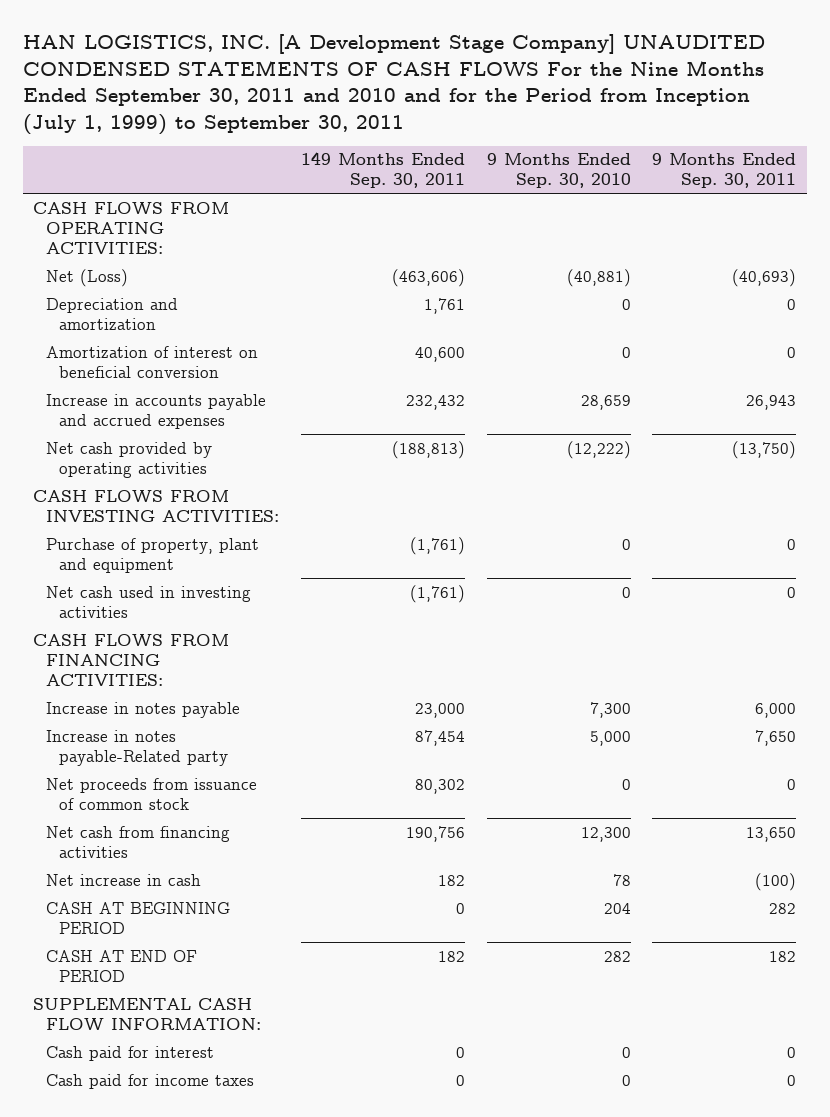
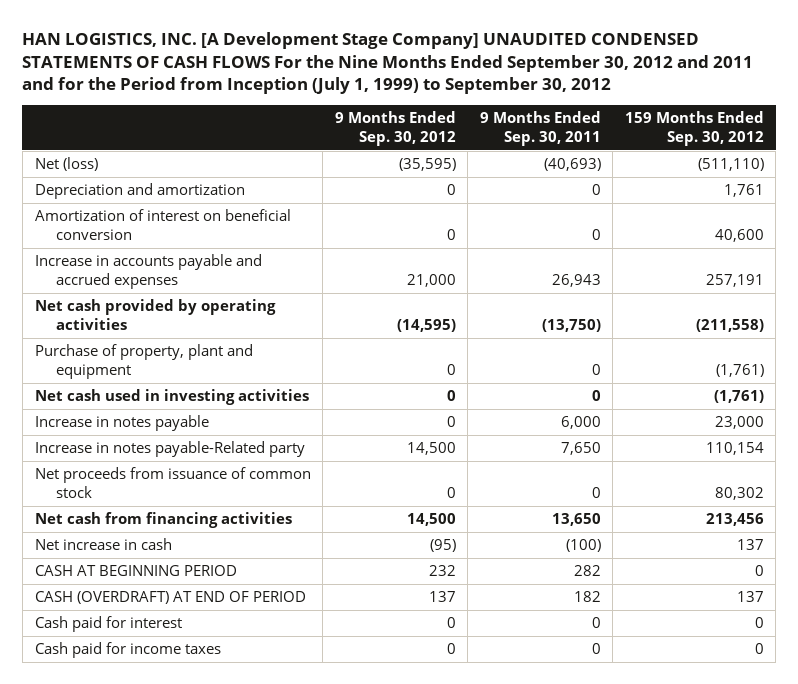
- HAN LOGISTICS, INC. [A Development Stage Company] UNAUDITED CONDENSED STATEMENTS OF CASH FLOWS For the Nine Months Ended September 30, 2011 and 2010 and for the Period from Inception (July 1, 1999) to September 30, 2011
+ HAN LOGISTICS, INC. [A Development Stage Company] UNAUDITED CONDENSED STATEMENTS OF CASH FLOWS For the Nine Months Ended September 30, 2012 and 2011 and for the Period from Inception (July 1, 1999) to September 30, 2012
- | 149 Months Ended Sep. 30, 2011 | 9 Months Ended Sep. 30, 2010 | 9 Months Ended Sep. 30, 2011
+ | 9 Months Ended Sep. 30, 2012 | 9 Months Ended Sep. 30, 2011 | 159 Months Ended Sep. 30, 2012
- CASH FLOWS FROM OPERATING ACTIVITIES:
- Net (Loss) | (463,606) | (40,881) | (40,693)
+ Net (loss) | (35,595) | (40,693) | (511,110)
- CASH FLOWS FROM INVESTING ACTIVITIES:
- CASH FLOWS FROM FINANCING ACTIVITIES:
- CASH AT END OF PERIOD | 182 | 282 | 182
- SUPPLEMENTAL CASH FLOW INFORMATION:
+ CASH (OVERDRAFT) AT END OF PERIOD | 137 | 182 | 137

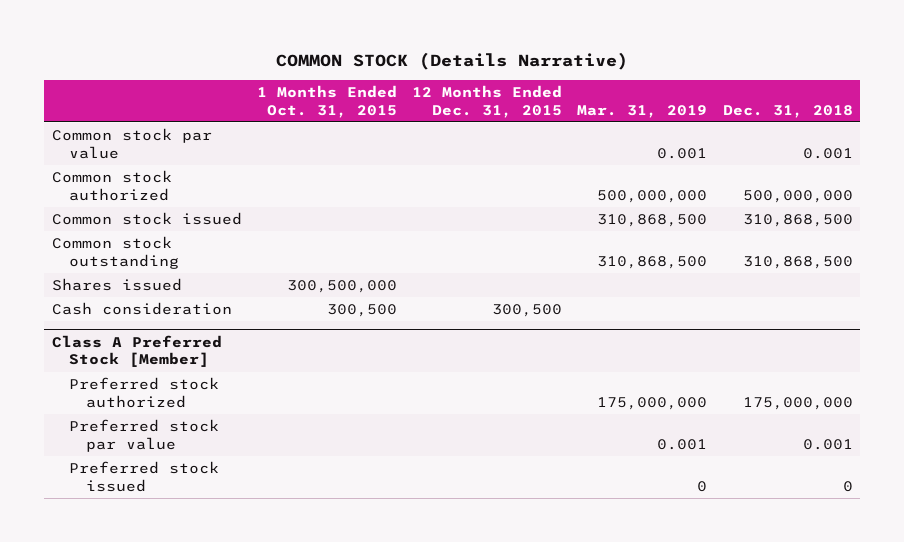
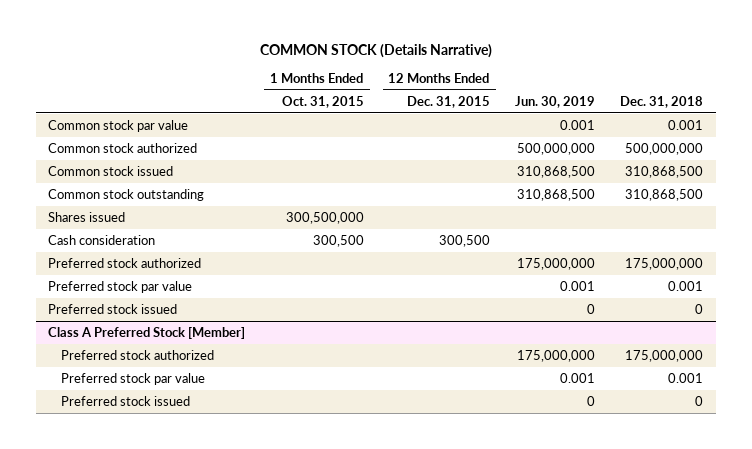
- | 1 Months Ended Oct. 31, 2015 | 12 Months Ended Dec. 31, 2015 | Mar. 31, 2019 | Dec. 31, 2018
+ | 1 Months Ended Oct. 31, 2015 | 12 Months Ended Dec. 31, 2015 | Jun. 30, 2019 | Dec. 31, 2018
+ Preferred stock authorized | | | 175,000,000 | 175,000,000
+ Preferred stock par value | | | 0.001 | 0.001
+ Preferred stock issued | | | 0 | 0

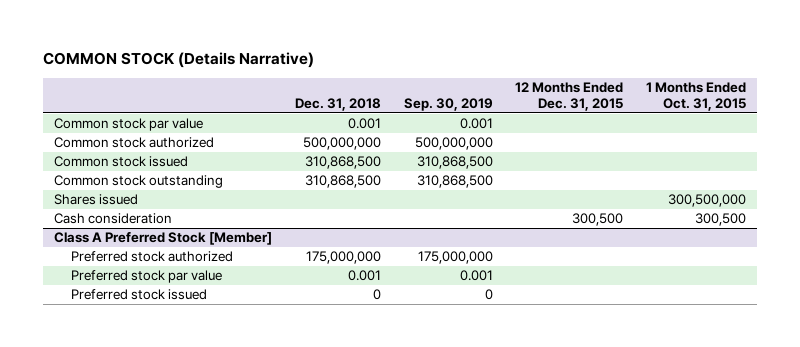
- | 1 Months Ended Oct. 31, 2015 | 12 Months Ended Dec. 31, 2015 | Jun. 30, 2019 | Dec. 31, 2018
+ | Dec. 31, 2018 | Sep. 30, 2019 | 12 Months Ended Dec. 31, 2015 | 1 Months Ended Oct. 31, 2015
- Preferred stock authorized | | | 175,000,000 | 175,000,000
- Preferred stock par value | | | 0.001 | 0.001
- Preferred stock issued | | | 0 | 0

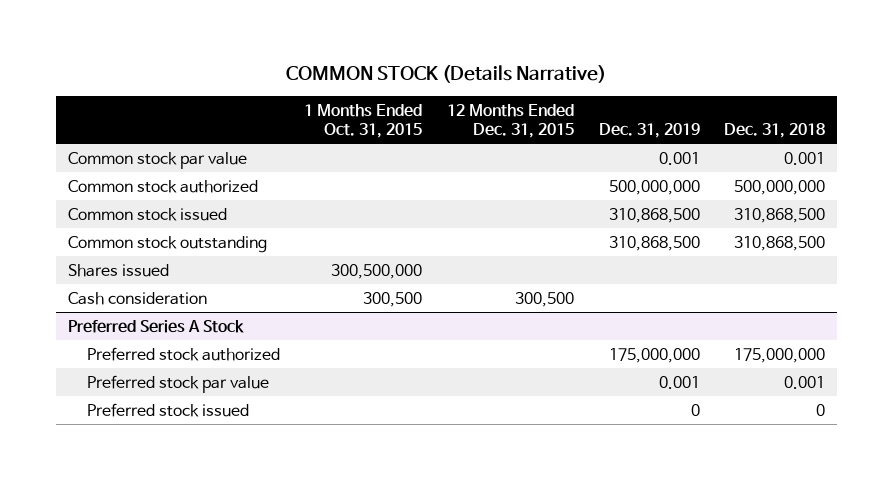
- | Dec. 31, 2018 | Sep. 30, 2019 | 12 Months Ended Dec. 31, 2015 | 1 Months Ended Oct. 31, 2015
+ | 1 Months Ended Oct. 31, 2015 | 12 Months Ended Dec. 31, 2015 | Dec. 31, 2019 | Dec. 31, 2018
- Class A Preferred Stock [Member]
+ Preferred Series A Stock

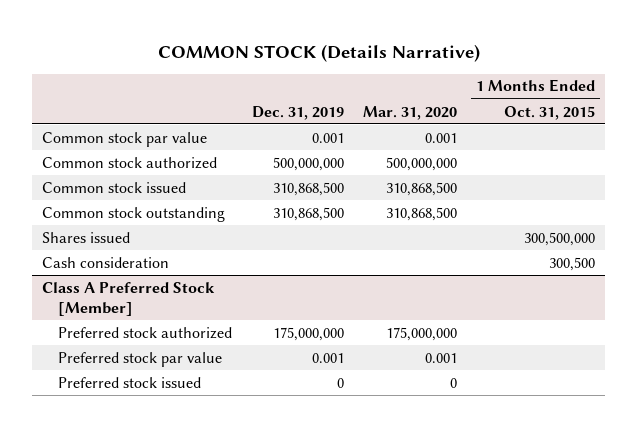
- | 1 Months Ended Oct. 31, 2015 | 12 Months Ended Dec. 31, 2015 | Dec. 31, 2019 | Dec. 31, 2018
+ | Dec. 31, 2019 | Mar. 31, 2020 | 1 Months Ended Oct. 31, 2015
- Preferred Series A Stock
+ Class A Preferred Stock [Member]

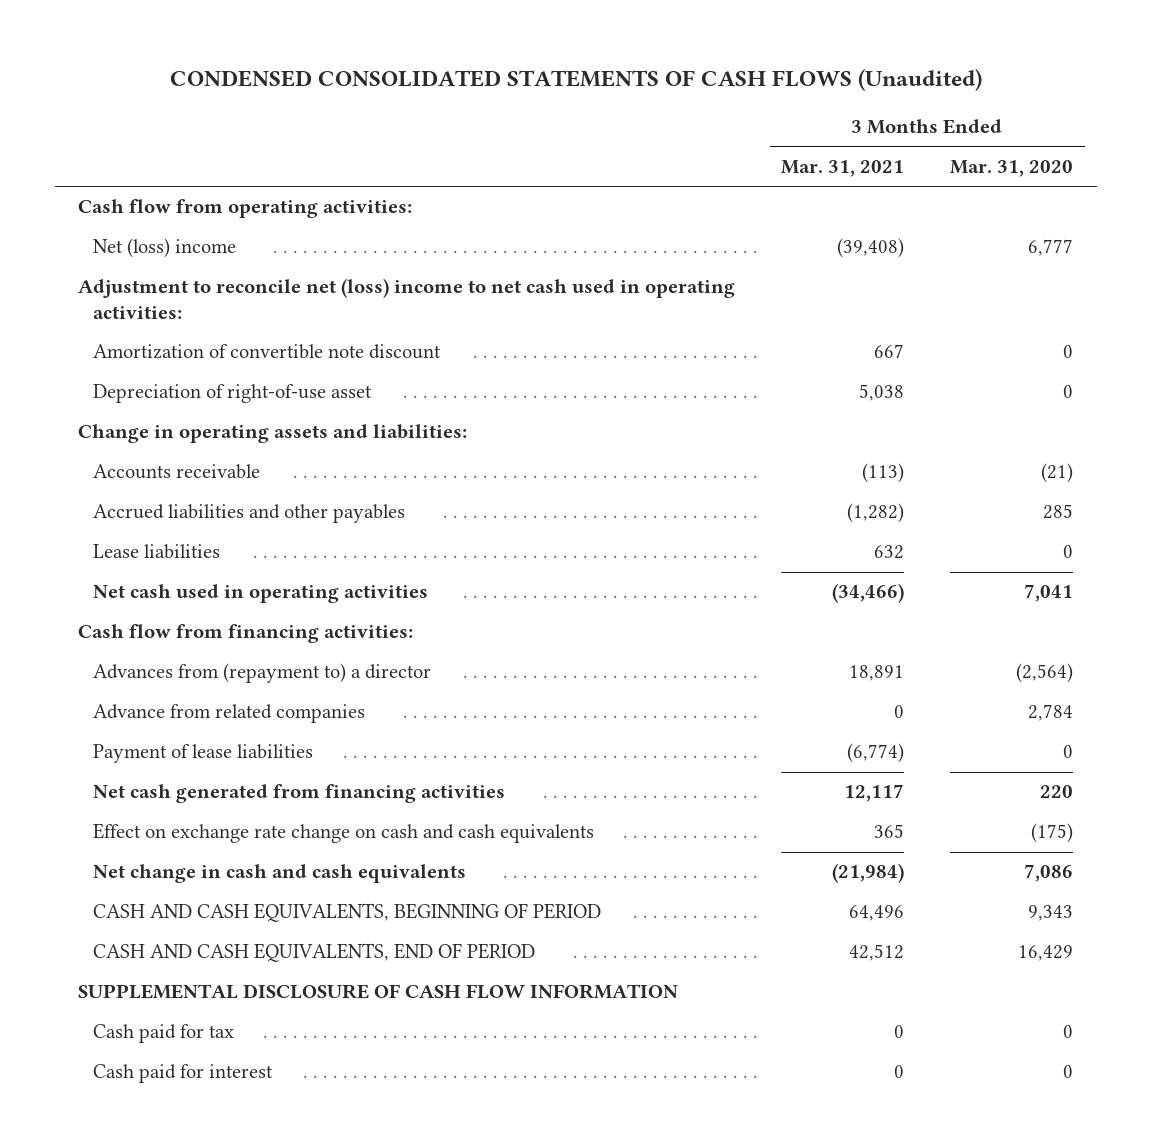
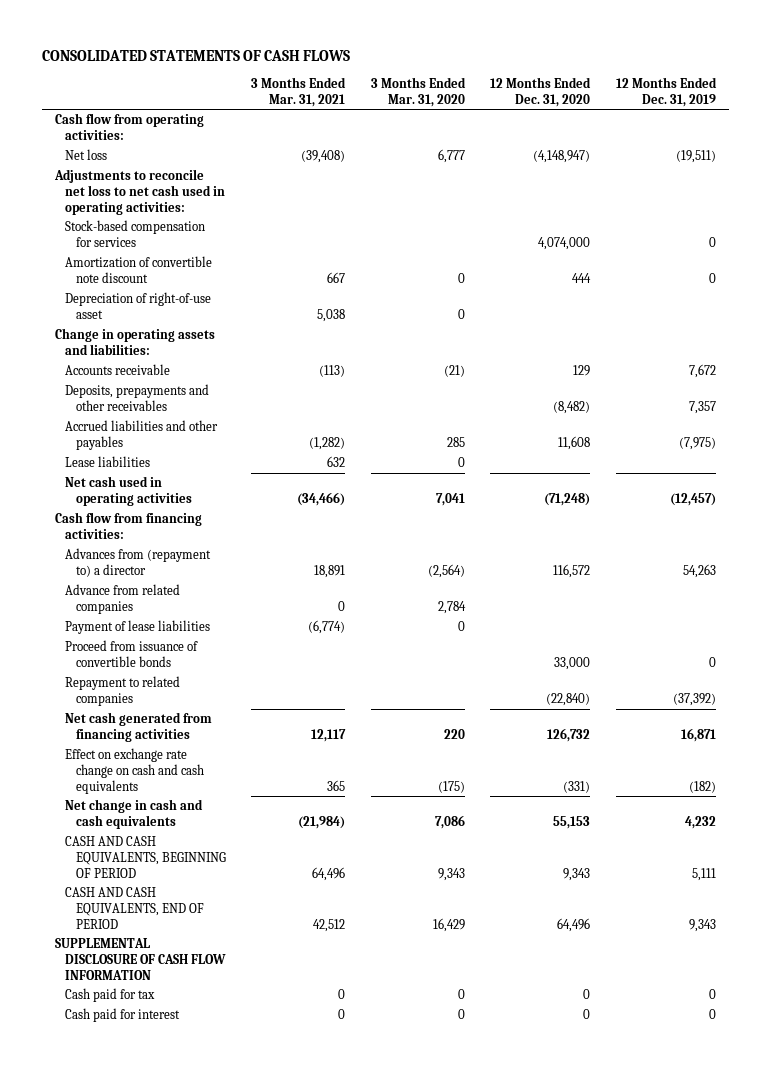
- CONDENSED CONSOLIDATED STATEMENTS OF CASH FLOWS (Unaudited)
+ CONSOLIDATED STATEMENTS OF CASH FLOWS
- | 3 Months Ended Mar. 31, 2021 | 3 Months Ended Mar. 31, 2020
+ | 3 Months Ended Mar. 31, 2021 | 3 Months Ended Mar. 31, 2020 | 12 Months Ended Dec. 31, 2020 | 12 Months Ended Dec. 31, 2019
- Net (loss) income | (39,408) | 6,777
- Adjustment to reconcile net (loss) income to net cash used in operating activities:
+ Net loss | (39,408) | 6,777 | (4,148,947) | (19,511)
+ Adjustments to reconcile net loss to net cash used in operating activities:
+ Stock-based compensation for services | | | 4,074,000 | 0
+ Deposits, prepayments and other receivables | | | (8,482) | 7,357
+ Proceed from issuance of convertible bonds | | | 33,000 | 0
+ Repayment to related companies | | | (22,840) | (37,392)

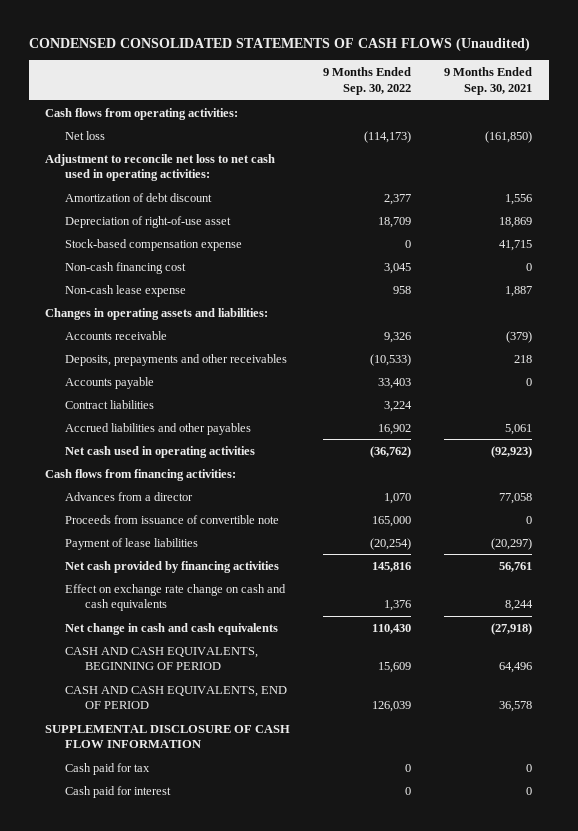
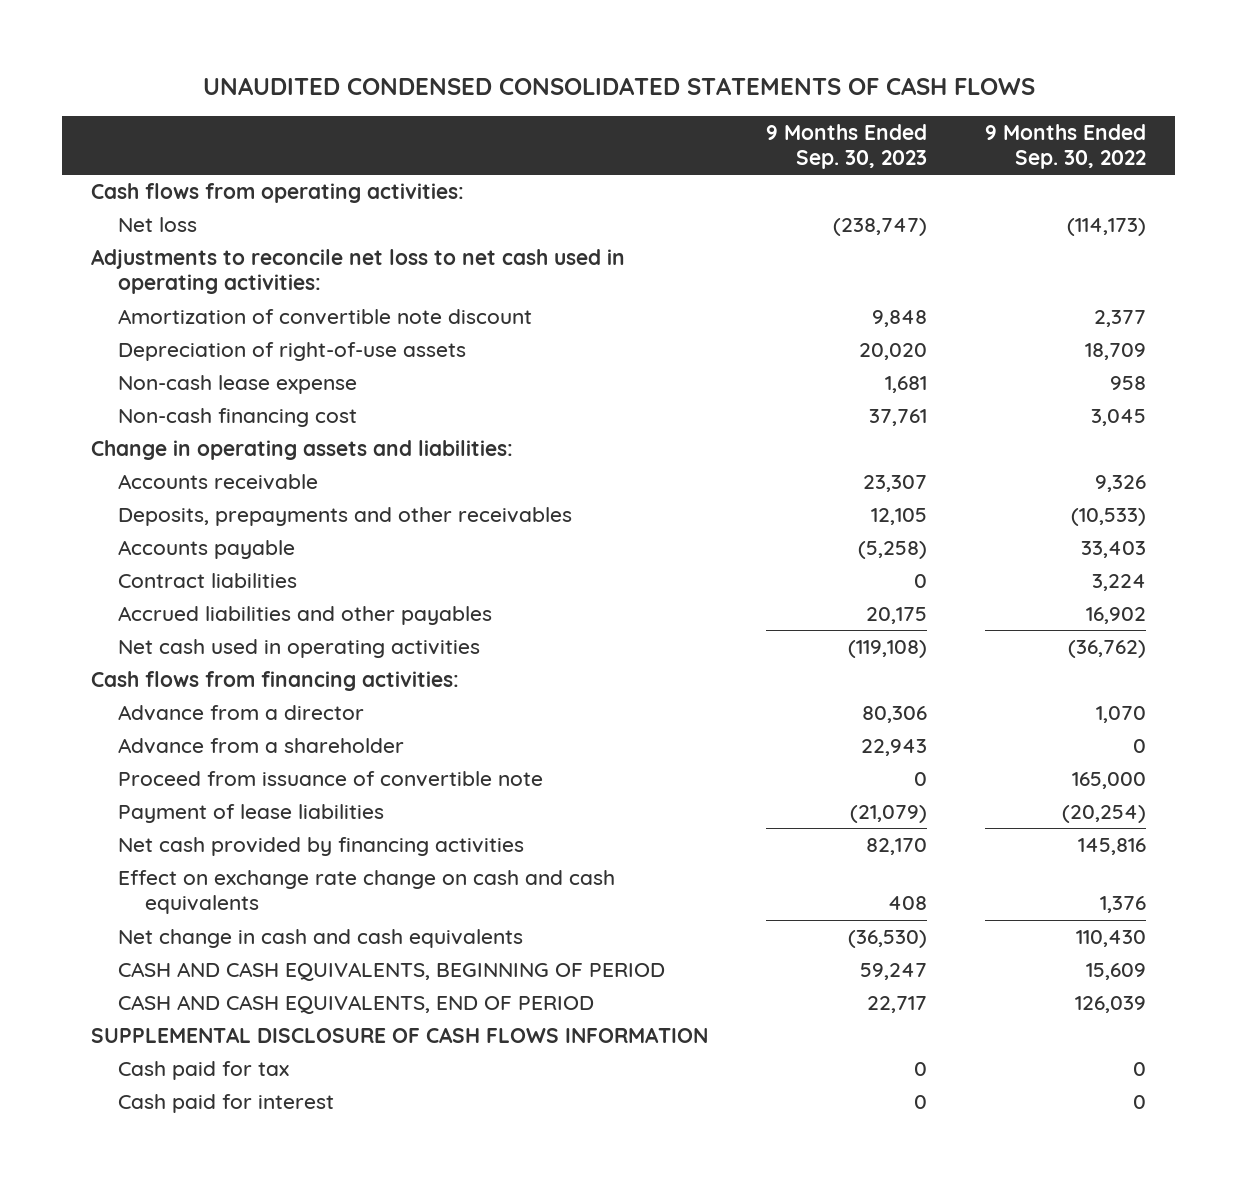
- CONDENSED CONSOLIDATED STATEMENTS OF CASH FLOWS (Unaudited)
+ UNAUDITED CONDENSED CONSOLIDATED STATEMENTS OF CASH FLOWS
- | 9 Months Ended Sep. 30, 2022 | 9 Months Ended Sep. 30, 2021
+ | 9 Months Ended Sep. 30, 2023 | 9 Months Ended Sep. 30, 2022
- Adjustment to reconcile net loss to net cash used in operating activities:
- Amortization of debt discount | 2,377 | 1,556
- Depreciation of right-of-use asset | 18,709 | 18,869
- Stock-based compensation expense | 0 | 41,715
+ Adjustments to reconcile net loss to net cash used in operating activities:
+ Amortization of convertible note discount | 9,848 | 2,377
+ Depreciation of right-of-use assets | 20,020 | 18,709
- Changes in operating assets and liabilities:
moved down: Non-cash financing cost | 37,761 | 3,045
+ Change in operating assets and liabilities:
- Advances from a director | 1,070 | 77,058
- Proceeds from issuance of convertible note | 165,000 | 0
+ Advance from a director | 80,306 | 1,070
+ Advance from a shareholder | 22,943 | 0
+ Proceed from issuance of convertible note | 0 | 165,000
- SUPPLEMENTAL DISCLOSURE OF CASH FLOW INFORMATION
+ SUPPLEMENTAL DISCLOSURE OF CASH FLOWS INFORMATION

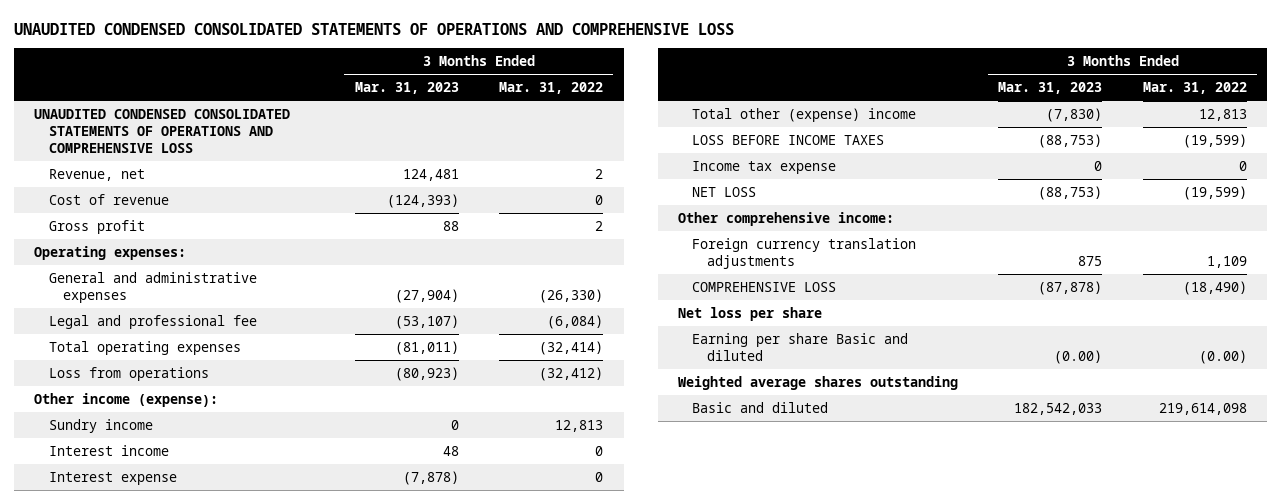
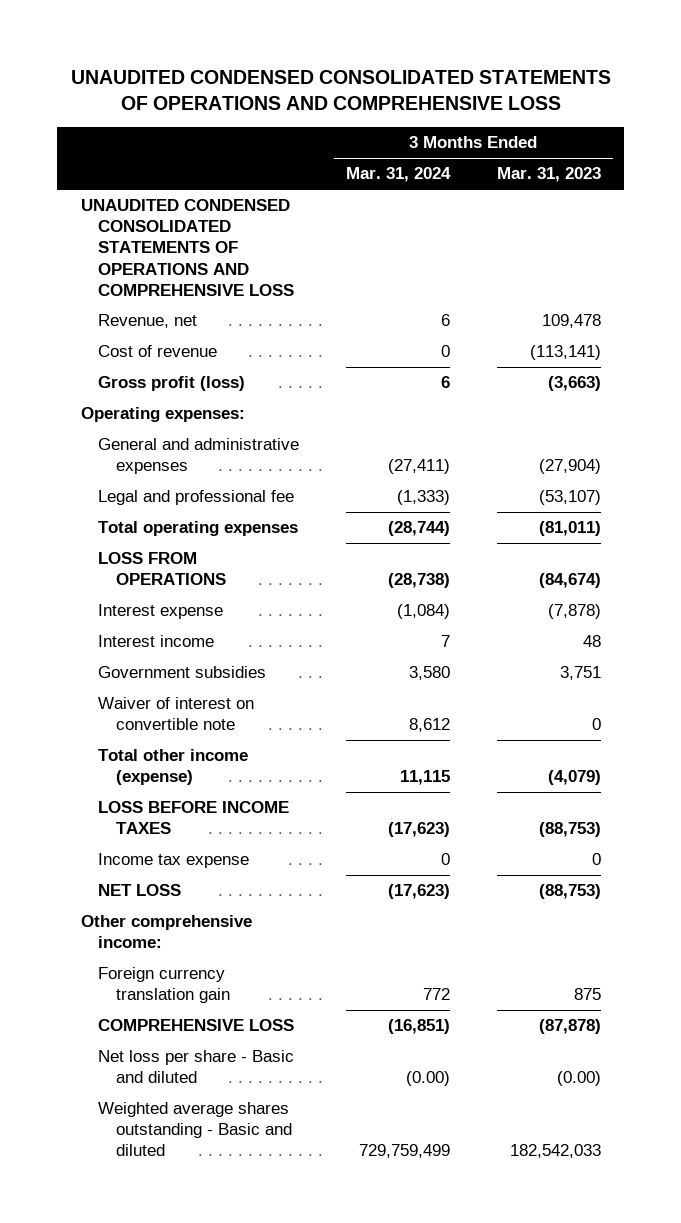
- | 3 Months Ended Mar. 31, 2023 | 3 Months Ended Mar. 31, 2022
+ | 3 Months Ended Mar. 31, 2024 | 3 Months Ended Mar. 31, 2023
- Revenue, net | 124,481 | 2
- Cost of revenue | (124,393) | 0
- Gross profit | 88 | 2
+ Revenue, net | 6 | 109,478
+ Cost of revenue | 0 | (113,141)
+ Gross profit (loss) | 6 | (3,663)
- Loss from operations | (80,923) | (32,412)
- Other income (expense):
- Sundry income | 0 | 12,813
+ LOSS FROM OPERATIONS | (28,738) | (84,674)
- Total other (expense) income | (7,830) | 12,813
moved down: Interest income | 7 | 48
+ Government subsidies | 3,580 | 3,751
+ Waiver of interest on convertible note | 8,612 | 0
+ Total other income (expense) | 11,115 | (4,079)
- Foreign currency translation adjustments | 875 | 1,109
+ Foreign currency translation gain | 772 | 875
- Net loss per share
- Earning per share Basic and diluted | (0.00) | (0.00)
- Weighted average shares outstanding
- Basic and diluted | 182,542,033 | 219,614,098
+ Net loss per share - Basic and diluted | (0.00) | (0.00)
+ Weighted average shares outstanding - Basic and diluted | 729,759,499 | 182,542,033

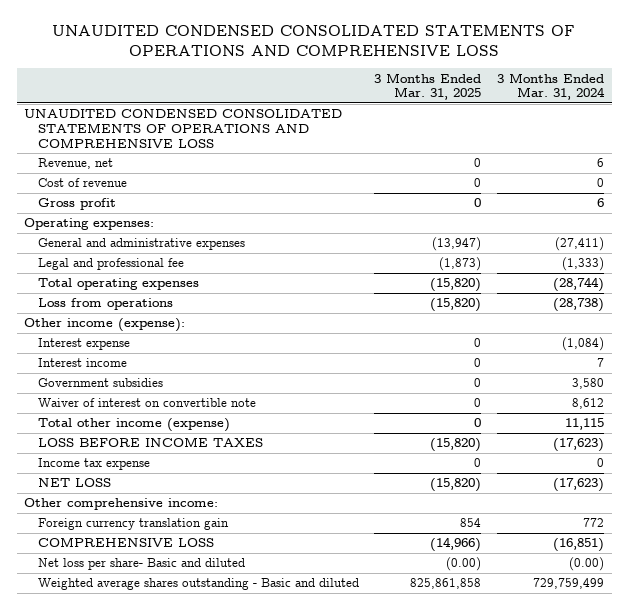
- | 3 Months Ended Mar. 31, 2024 | 3 Months Ended Mar. 31, 2023
+ | 3 Months Ended Mar. 31, 2025 | 3 Months Ended Mar. 31, 2024
- Gross profit (loss) | 6 | (3,663)
+ Gross profit | 0 | 6
- LOSS FROM OPERATIONS | (28,738) | (84,674)
+ Loss from operations | (15,820) | (28,738)
+ Other income (expense):
- Net loss per share - Basic and diluted | (0.00) | (0.00)
+ Net loss per share- Basic and diluted | (0.00) | (0.00)

